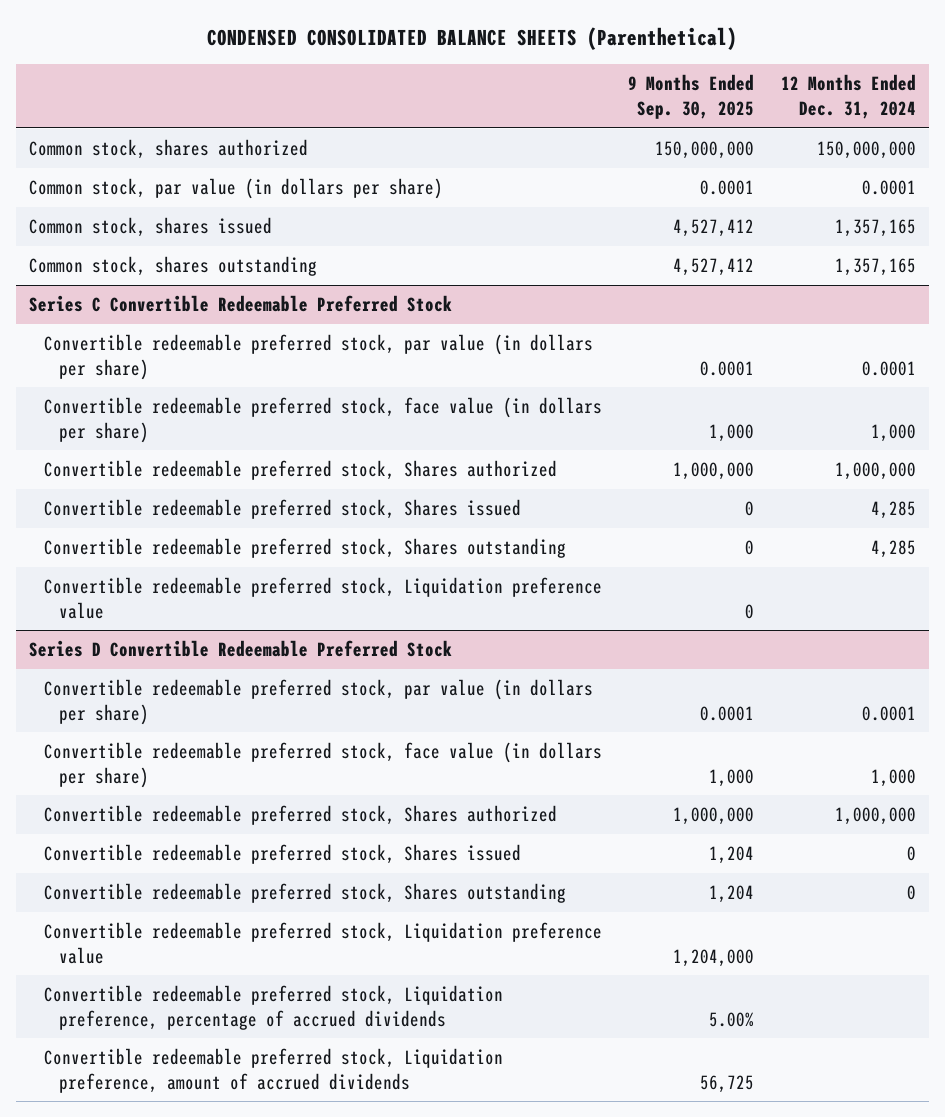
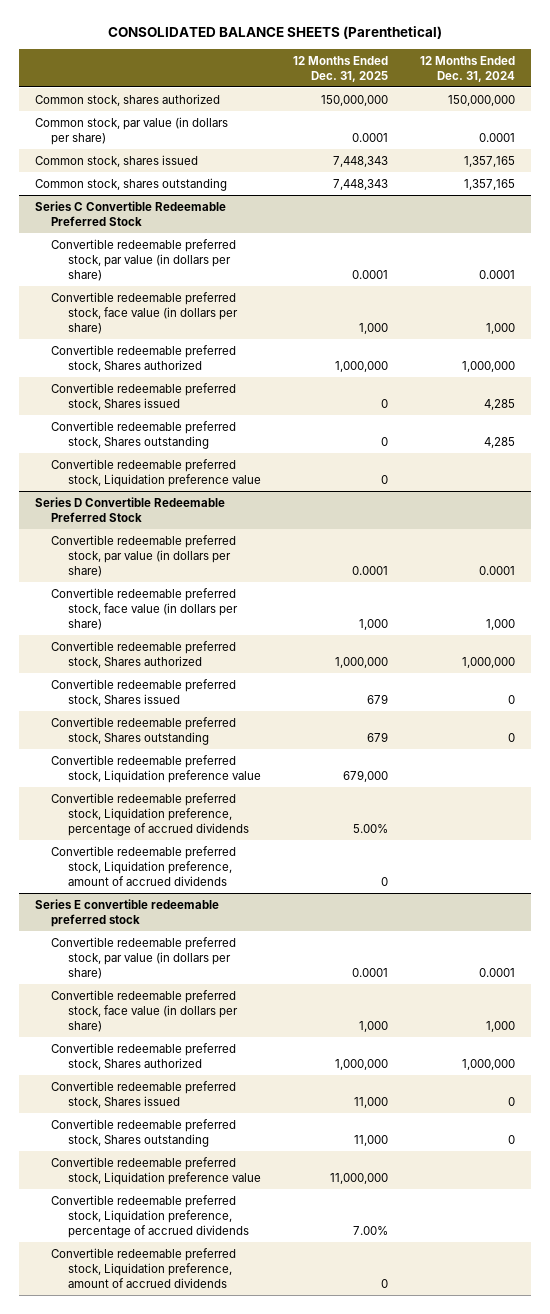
- CONDENSED CONSOLIDATED BALANCE SHEETS (Parenthetical)
+ CONSOLIDATED BALANCE SHEETS (Parenthetical)
- | 9 Months Ended Sep. 30, 2025 | 12 Months Ended Dec. 31, 2024
+ | 12 Months Ended Dec. 31, 2025 | 12 Months Ended Dec. 31, 2024
+ Series E convertible redeemable preferred stock
+ Convertible redeemable preferred stock, par value (in dollars per share) | 0.0001 | 0.0001
+ Convertible redeemable preferred stock, face value (in dollars per share) | 1,000 | 1,000
+ Convertible redeemable preferred stock, Shares authorized | 1,000,000 | 1,000,000
+ Convertible redeemable preferred stock, Shares issued | 11,000 | 0
+ Convertible redeemable preferred stock, Shares outstanding | 11,000 | 0
+ Convertible redeemable preferred stock, Liquidation preference value | 11,000,000 |
+ Convertible redeemable preferred stock, Liquidation preference, percentage of accrued dividends | 7.00% |
+ Convertible redeemable preferred stock, Liquidation preference, amount of accrued dividends | 0 |

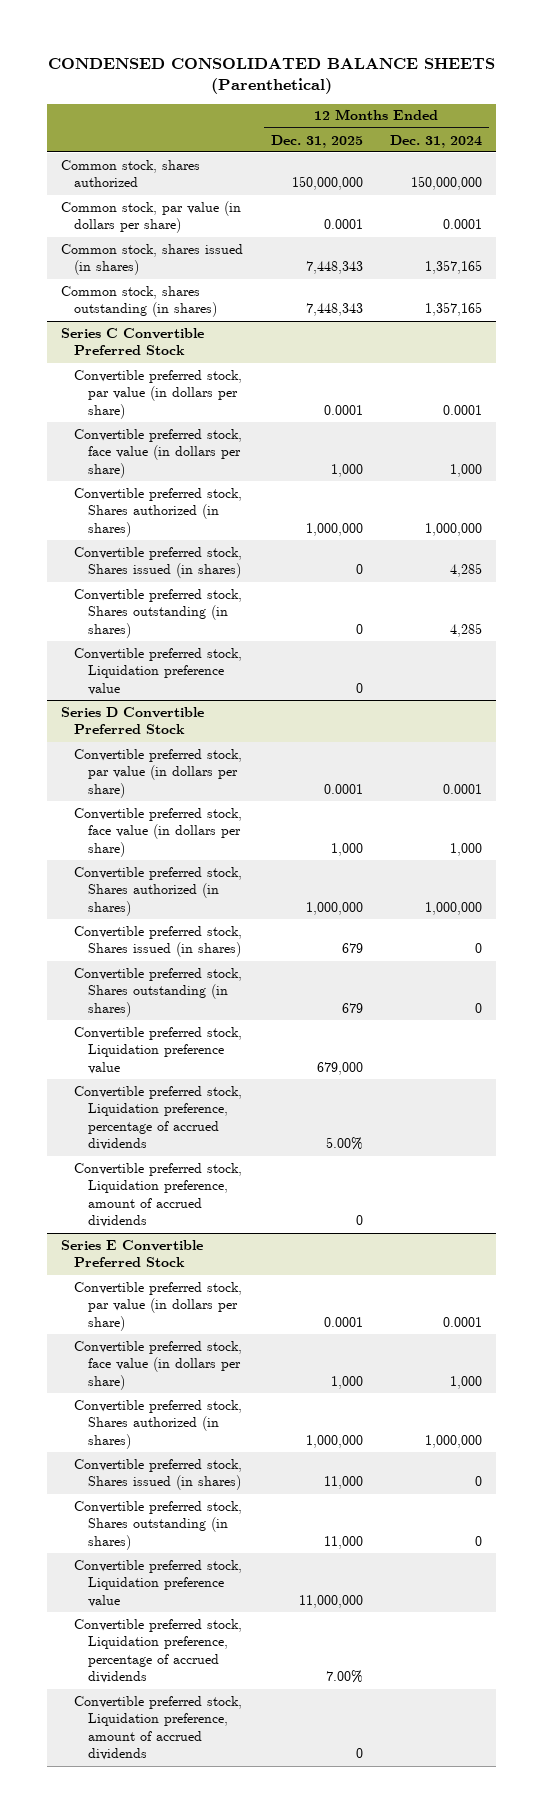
- CONSOLIDATED BALANCE SHEETS (Parenthetical)
+ CONDENSED CONSOLIDATED BALANCE SHEETS (Parenthetical)
- Common stock, shares issued | 7,448,343 | 1,357,165
- Common stock, shares outstanding | 7,448,343 | 1,357,165
- Series C Convertible Redeemable Preferred Stock
- Convertible redeemable preferred stock, par value (in dollars per share) | 0.0001 | 0.0001
- Convertible redeemable preferred stock, face value (in dollars per share) | 1,000 | 1,000
- Convertible redeemable preferred stock, Shares authorized | 1,000,000 | 1,000,000
- Convertible redeemable preferred stock, Shares issued | 0 | 4,285
- Convertible redeemable preferred stock, Shares outstanding | 0 | 4,285
- Convertible redeemable preferred stock, Liquidation preference value | 0 |
- Series D Convertible Redeemable Preferred Stock
- Convertible redeemable preferred stock, par value (in dollars per share) | 0.0001 | 0.0001
- Convertible redeemable preferred stock, face value (in dollars per share) | 1,000 | 1,000
- Convertible redeemable preferred stock, Shares authorized | 1,000,000 | 1,000,000
- Convertible redeemable preferred stock, Shares issued | 679 | 0
- Convertible redeemable preferred stock, Shares outstanding | 679 | 0
- Convertible redeemable preferred stock, Liquidation preference value | 679,000 |
- Convertible redeemable preferred stock, Liquidation preference, percentage of accrued dividends | 5.00% |
- Convertible redeemable preferred stock, Liquidation preference, amount of accrued dividends | 0 |
- Series E convertible redeemable preferred stock
- Convertible redeemable preferred stock, par value (in dollars per share) | 0.0001 | 0.0001
- Convertible redeemable preferred stock, face value (in dollars per share) | 1,000 | 1,000
- Convertible redeemable preferred stock, Shares authorized | 1,000,000 | 1,000,000
- Convertible redeemable preferred stock, Shares issued | 11,000 | 0
- Convertible redeemable preferred stock, Shares outstanding | 11,000 | 0
- Convertible redeemable preferred stock, Liquidation preference value | 11,000,000 |
- Convertible redeemable preferred stock, Liquidation preference, percentage of accrued dividends | 7.00% |
- Convertible redeemable preferred stock, Liquidation preference, amount of accrued dividends | 0 |
+ Common stock, shares issued (in shares) | 7,448,343 | 1,357,165
+ Common stock, shares outstanding (in shares) | 7,448,343 | 1,357,165
+ Series C Convertible Preferred Stock
+ Convertible preferred stock, par value (in dollars per share) | 0.0001 | 0.0001
+ Convertible preferred stock, face value (in dollars per share) | 1,000 | 1,000
+ Convertible preferred stock, Shares authorized (in shares) | 1,000,000 | 1,000,000
+ Convertible preferred stock, Shares issued (in shares) | 0 | 4,285
+ Convertible preferred stock, Shares outstanding (in shares) | 0 | 4,285
+ Convertible preferred stock, Liquidation preference value | 0 |
+ Series D Convertible Preferred Stock
+ Convertible preferred stock, par value (in dollars per share) | 0.0001 | 0.0001
+ Convertible preferred stock, face value (in dollars per share) | 1,000 | 1,000
+ Convertible preferred stock, Shares authorized (in shares) | 1,000,000 | 1,000,000
+ Convertible preferred stock, Shares issued (in shares) | 679 | 0
+ Convertible preferred stock, Shares outstanding (in shares) | 679 | 0
+ Convertible preferred stock, Liquidation preference value | 679,000 |
+ Convertible preferred stock, Liquidation preference, percentage of accrued dividends | 5.00% |
+ Convertible preferred stock, Liquidation preference, amount of accrued dividends | 0 |
+ Series E Convertible Preferred Stock
+ Convertible preferred stock, par value (in dollars per share) | 0.0001 | 0.0001
+ Convertible preferred stock, face value (in dollars per share) | 1,000 | 1,000
+ Convertible preferred stock, Shares authorized (in shares) | 1,000,000 | 1,000,000
+ Convertible preferred stock, Shares issued (in shares) | 11,000 | 0
+ Convertible preferred stock, Shares outstanding (in shares) | 11,000 | 0
+ Convertible preferred stock, Liquidation preference value | 11,000,000 |
+ Convertible preferred stock, Liquidation preference, percentage of accrued dividends | 7.00% |
+ Convertible preferred stock, Liquidation preference, amount of accrued dividends | 0 |

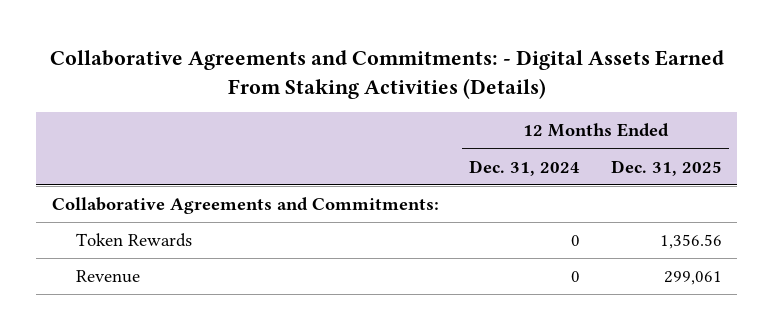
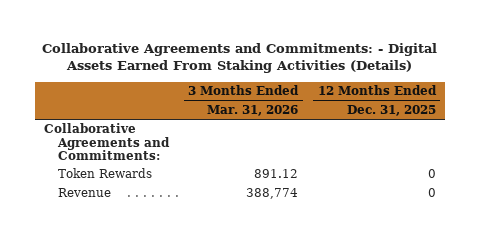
- | 12 Months Ended Dec. 31, 2024 | 12 Months Ended Dec. 31, 2025
+ | 3 Months Ended Mar. 31, 2026 | 12 Months Ended Dec. 31, 2025
- Token Rewards | 0 | 1,356.56
- Revenue | 0 | 299,061
+ Token Rewards | 891.12 | 0
+ Revenue | 388,774 | 0

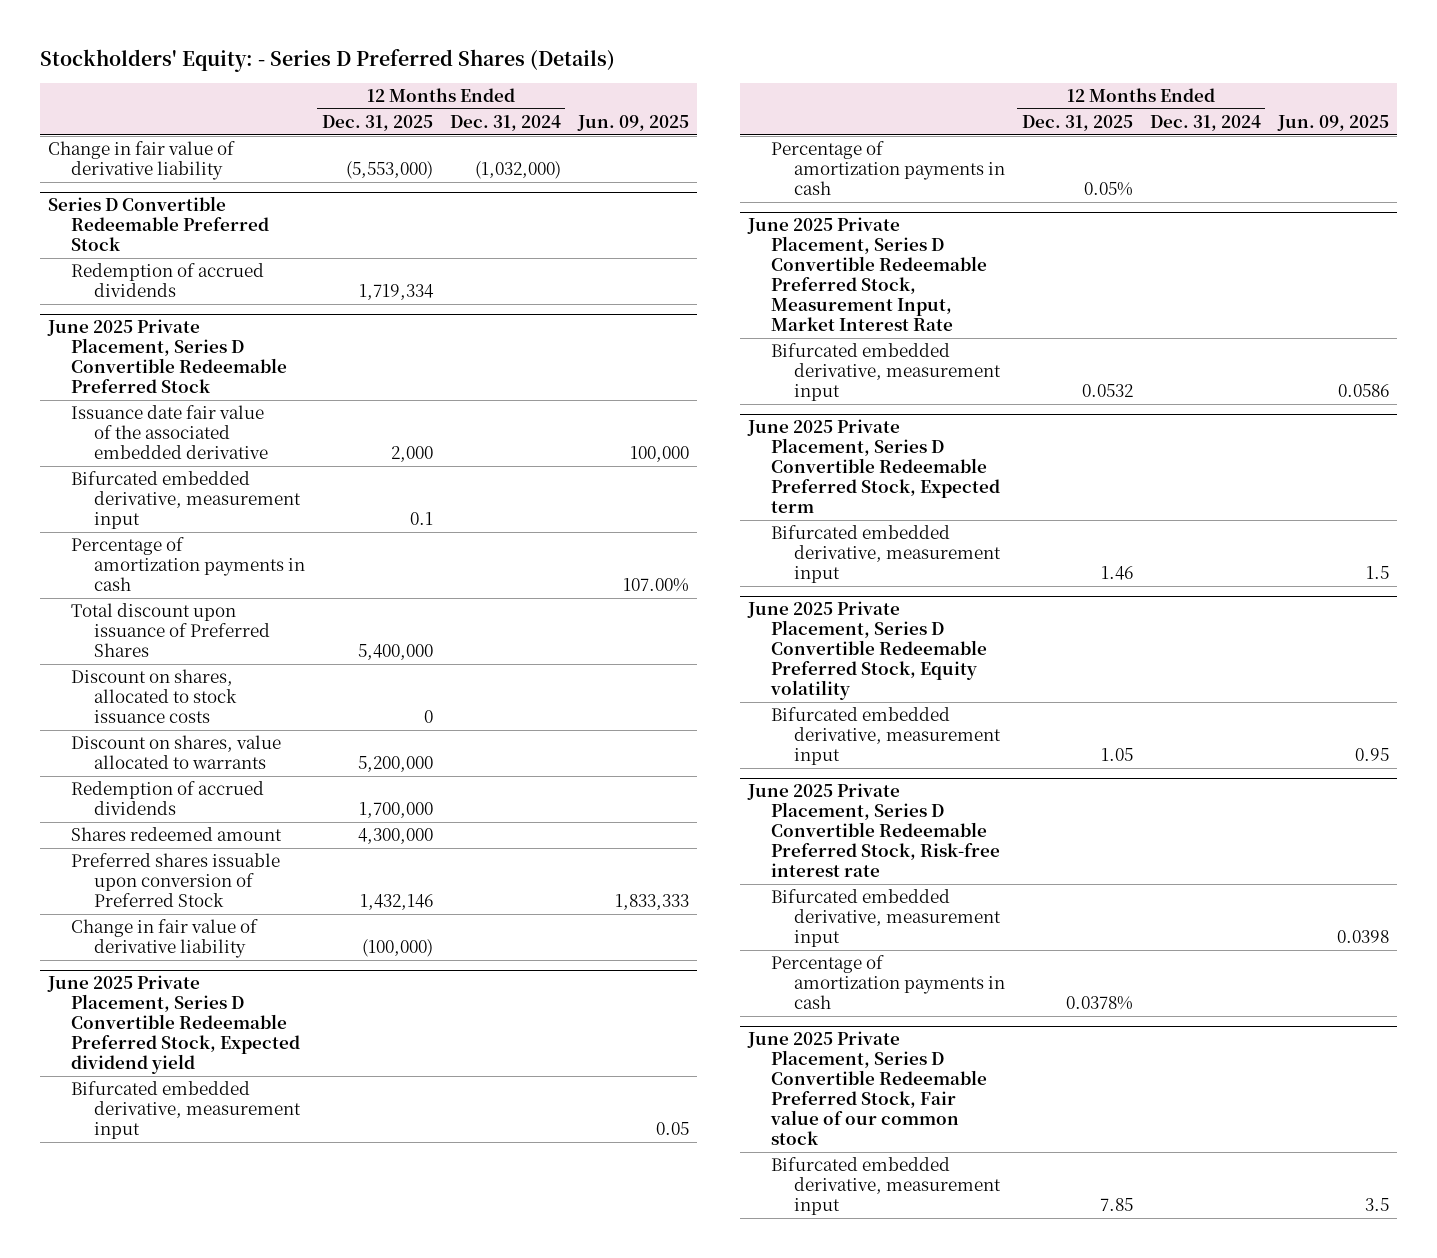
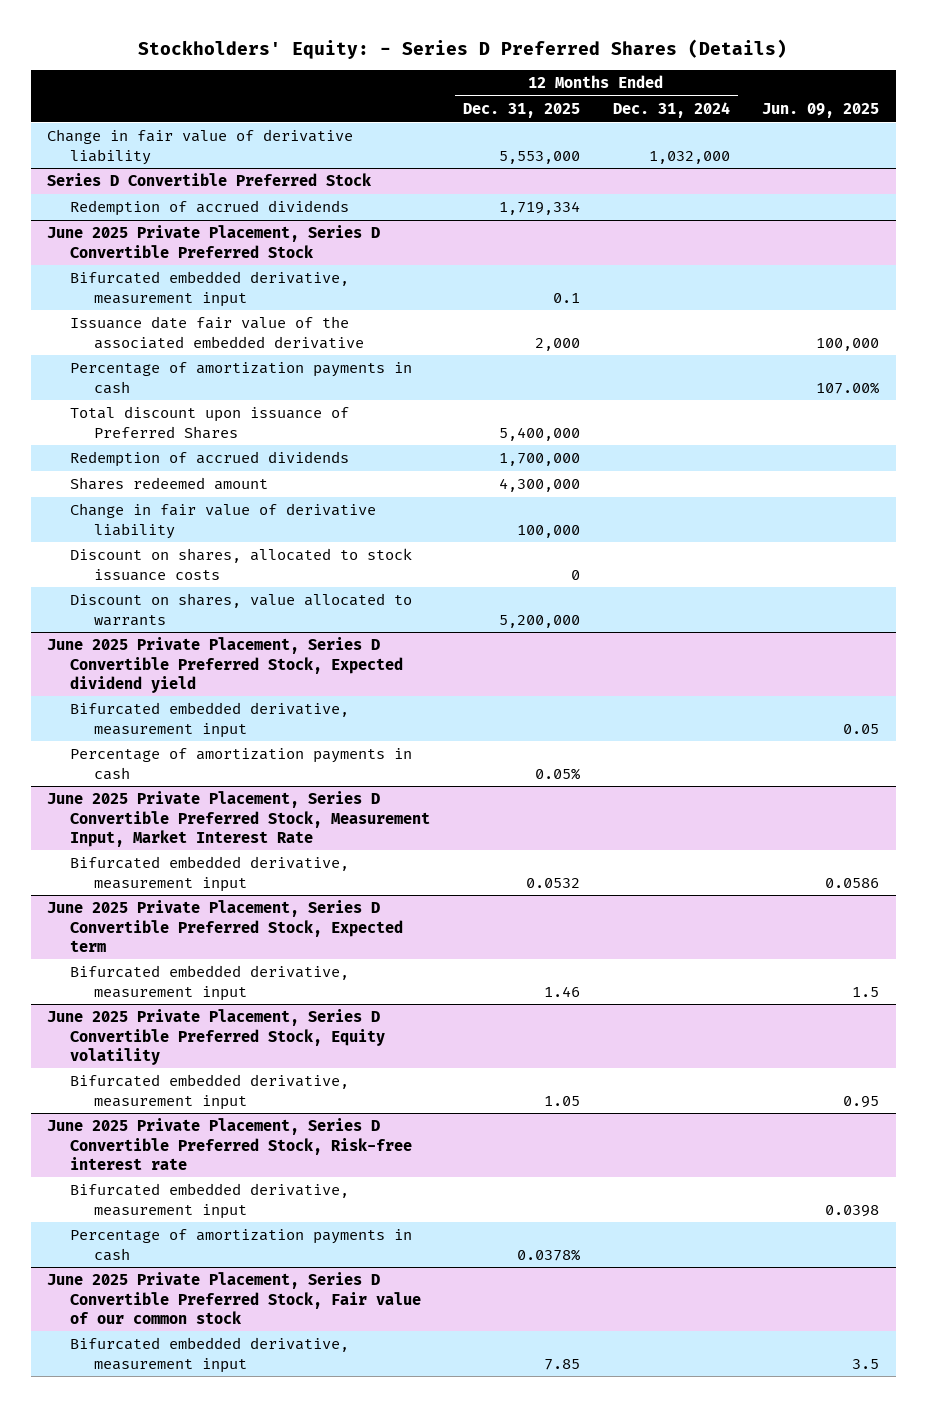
- Change in fair value of derivative liability | (5,553,000) | (1,032,000) |
- Series D Convertible Redeemable Preferred Stock
+ Change in fair value of derivative liability | 5,553,000 | 1,032,000 |
+ Series D Convertible Preferred Stock
- June 2025 Private Placement, Series D Convertible Redeemable Preferred Stock
- Issuance date fair value of the associated embedded derivative | 2,000 | | 100,000
+ June 2025 Private Placement, Series D Convertible Preferred Stock
+ Issuance date fair value of the associated embedded derivative | 2,000 | | 100,000
- Discount on shares, allocated to stock issuance costs | 0 | |
- Discount on shares, value allocated to warrants | 5,200,000 | |
- Preferred shares issuable upon conversion of Preferred Stock | 1,432,146 | | 1,833,333
- Change in fair value of derivative liability | (100,000) | |
- June 2025 Private Placement, Series D Convertible Redeemable Preferred Stock, Expected dividend yield
+ Change in fair value of derivative liability | 100,000 | |
+ Discount on shares, allocated to stock issuance costs | 0 | |
+ Discount on shares, value allocated to warrants | 5,200,000 | |
+ June 2025 Private Placement, Series D Convertible Preferred Stock, Expected dividend yield
- June 2025 Private Placement, Series D Convertible Redeemable Preferred Stock, Measurement Input, Market Interest Rate
+ June 2025 Private Placement, Series D Convertible Preferred Stock, Measurement Input, Market Interest Rate
- June 2025 Private Placement, Series D Convertible Redeemable Preferred Stock, Expected term
+ June 2025 Private Placement, Series D Convertible Preferred Stock, Expected term
- June 2025 Private Placement, Series D Convertible Redeemable Preferred Stock, Equity volatility
+ June 2025 Private Placement, Series D Convertible Preferred Stock, Equity volatility
- June 2025 Private Placement, Series D Convertible Redeemable Preferred Stock, Risk-free interest rate
+ June 2025 Private Placement, Series D Convertible Preferred Stock, Risk-free interest rate
- June 2025 Private Placement, Series D Convertible Redeemable Preferred Stock, Fair value of our common stock
+ June 2025 Private Placement, Series D Convertible Preferred Stock, Fair value of our common stock

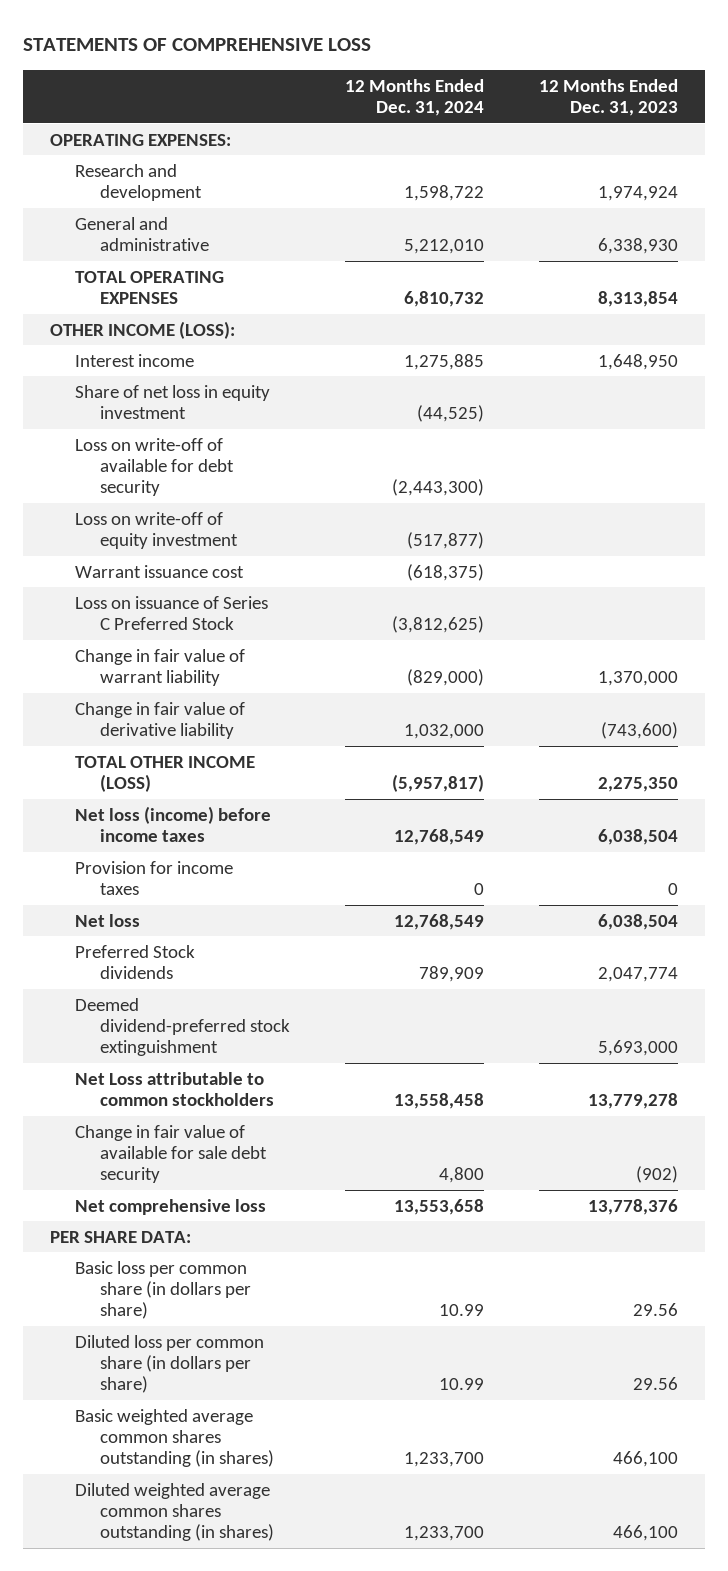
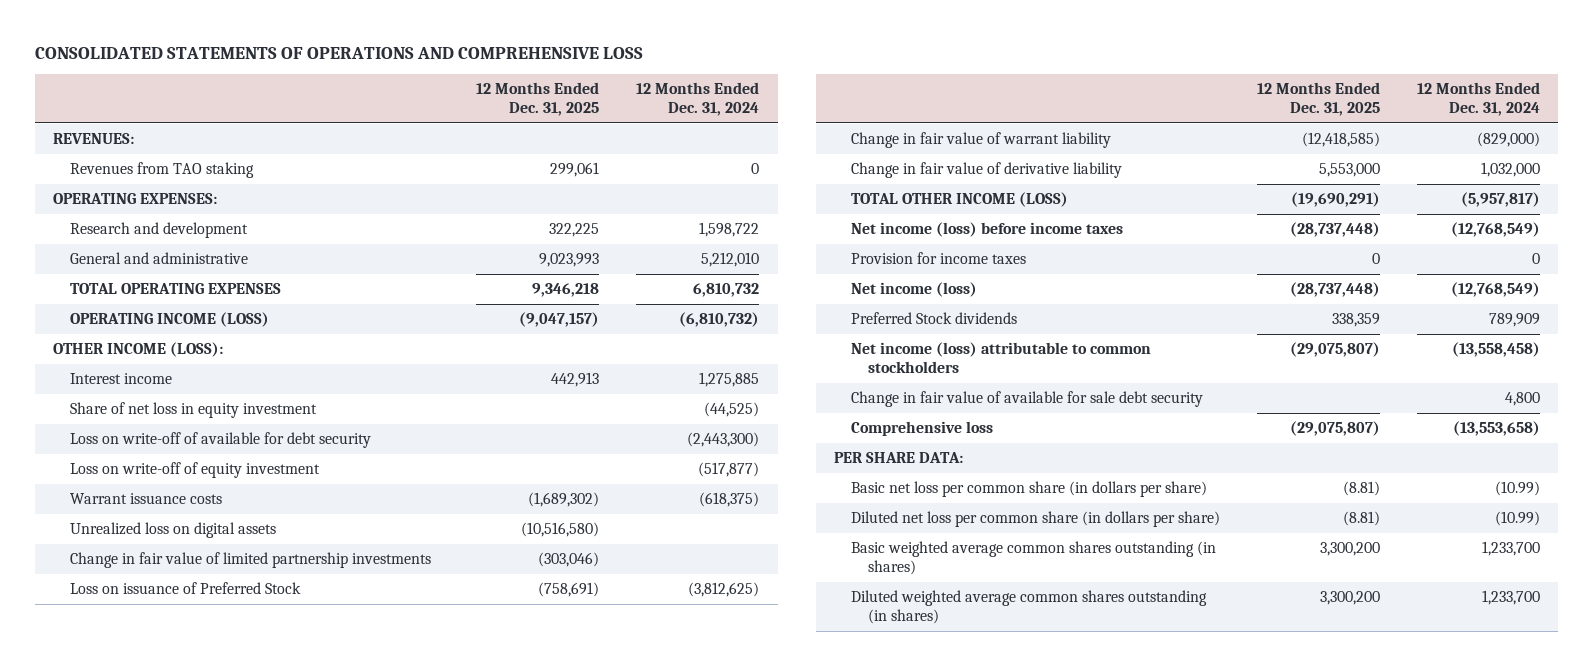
- STATEMENTS OF COMPREHENSIVE LOSS
+ CONSOLIDATED STATEMENTS OF OPERATIONS AND COMPREHENSIVE LOSS
- | 12 Months Ended Dec. 31, 2024 | 12 Months Ended Dec. 31, 2023
+ | 12 Months Ended Dec. 31, 2025 | 12 Months Ended Dec. 31, 2024
+ REVENUES:
+ Revenues from TAO staking | 299,061 | 0
+ OPERATING INCOME (LOSS) | (9,047,157) | (6,810,732)
- Warrant issuance cost | (618,375) |
- Loss on issuance of Series C Preferred Stock | (3,812,625) |
+ Warrant issuance costs | (1,689,302) | (618,375)
+ Unrealized loss on digital assets | (10,516,580) |
+ Change in fair value of limited partnership investments | (303,046) |
+ Loss on issuance of Preferred Stock | (758,691) | (3,812,625)
- Net loss (income) before income taxes | 12,768,549 | 6,038,504
+ Net income (loss) before income taxes | (28,737,448) | (12,768,549)
- Net loss | 12,768,549 | 6,038,504
+ Net income (loss) | (28,737,448) | (12,768,549)
- Deemed dividend-preferred stock extinguishment | | 5,693,000
- Net Loss attributable to common stockholders | 13,558,458 | 13,779,278
+ Net income (loss) attributable to common stockholders | (29,075,807) | (13,558,458)
- Net comprehensive loss | 13,553,658 | 13,778,376
+ Comprehensive loss | (29,075,807) | (13,553,658)
- Basic loss per common share (in dollars per share) | 10.99 | 29.56
- Diluted loss per common share (in dollars per share) | 10.99 | 29.56
+ Basic net loss per common share (in dollars per share) | (8.81) | (10.99)
+ Diluted net loss per common share (in dollars per share) | (8.81) | (10.99)

